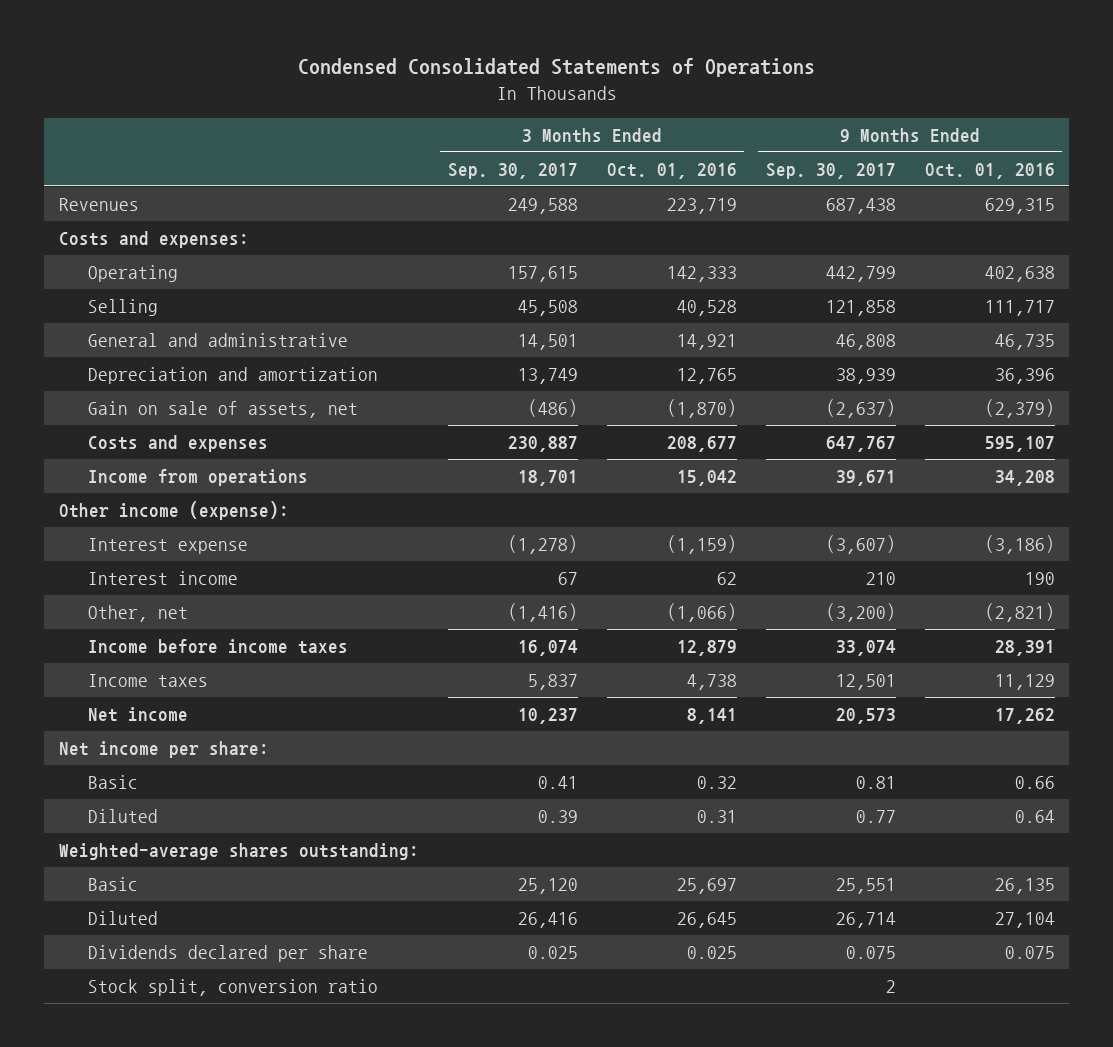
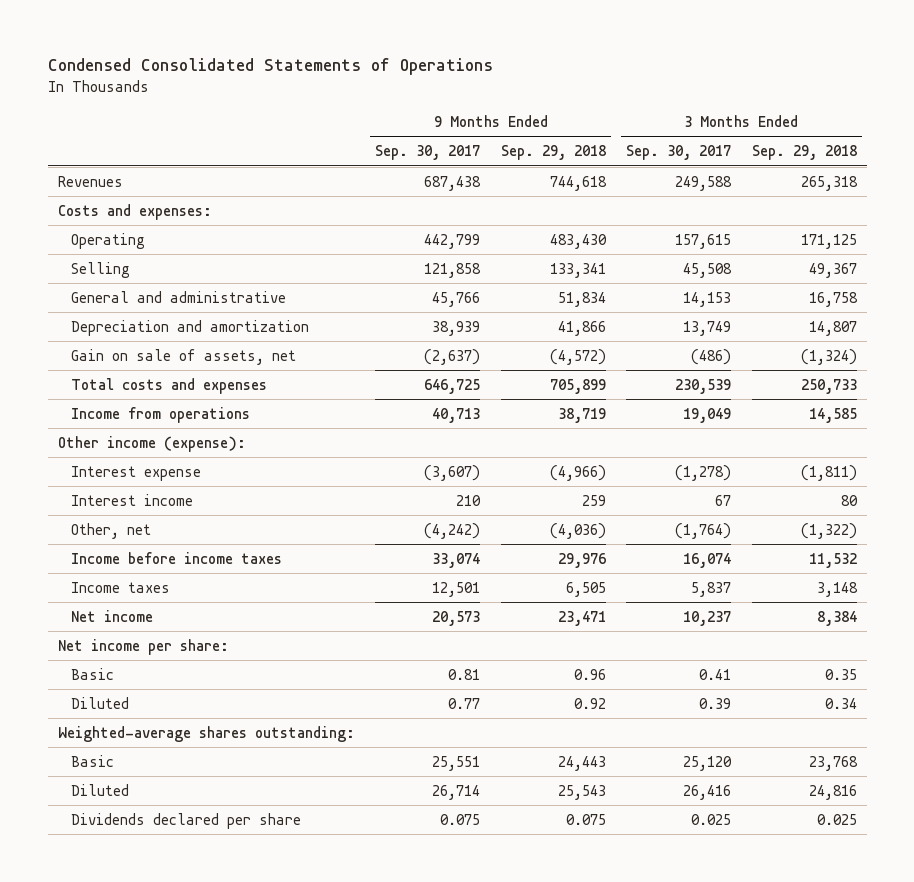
- | 3 Months Ended Sep. 30, 2017 | 3 Months Ended Oct. 01, 2016 | 9 Months Ended Sep. 30, 2017 | 9 Months Ended Oct. 01, 2016
+ | 9 Months Ended Sep. 30, 2017 | 9 Months Ended Sep. 29, 2018 | 3 Months Ended Sep. 30, 2017 | 3 Months Ended Sep. 29, 2018
- General and administrative | 14,501 | 14,921 | 46,808 | 46,735
+ General and administrative | 45,766 | 51,834 | 14,153 | 16,758
- Costs and expenses | 230,887 | 208,677 | 647,767 | 595,107
- Income from operations | 18,701 | 15,042 | 39,671 | 34,208
+ Total costs and expenses | 646,725 | 705,899 | 230,539 | 250,733
+ Income from operations | 40,713 | 38,719 | 19,049 | 14,585
- Other, net | (1,416) | (1,066) | (3,200) | (2,821)
+ Other, net | (4,242) | (4,036) | (1,764) | (1,322)
- Stock split, conversion ratio | | | 2 |

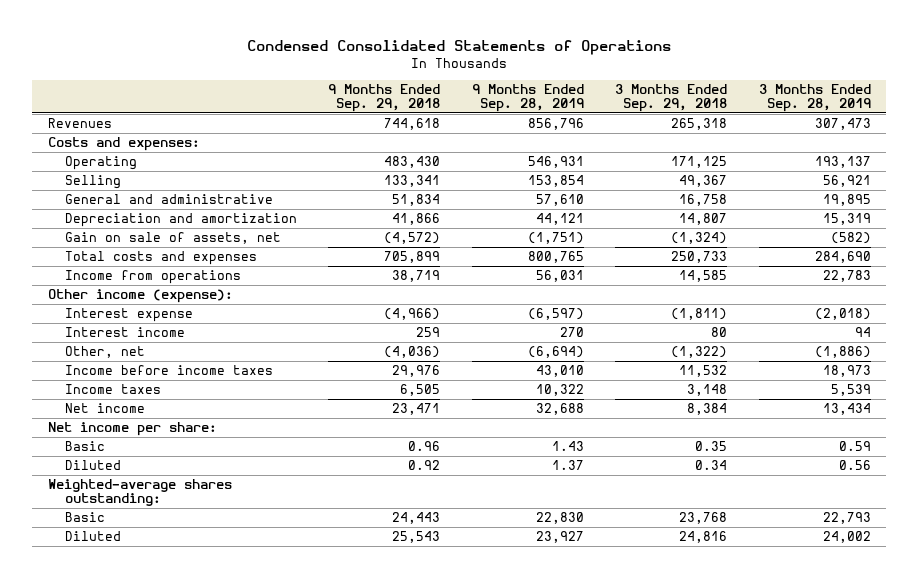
- | 9 Months Ended Sep. 30, 2017 | 9 Months Ended Sep. 29, 2018 | 3 Months Ended Sep. 30, 2017 | 3 Months Ended Sep. 29, 2018
+ | 9 Months Ended Sep. 29, 2018 | 9 Months Ended Sep. 28, 2019 | 3 Months Ended Sep. 29, 2018 | 3 Months Ended Sep. 28, 2019
- Dividends declared per share | 0.075 | 0.075 | 0.025 | 0.025

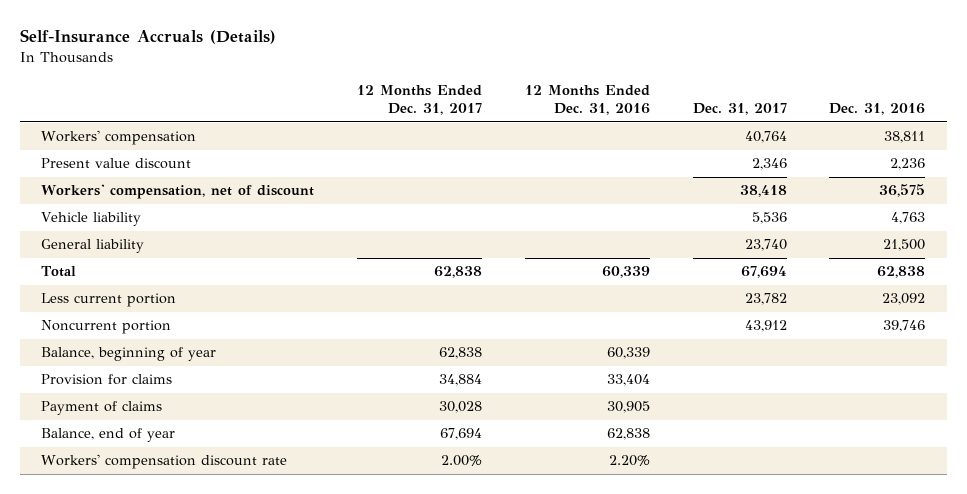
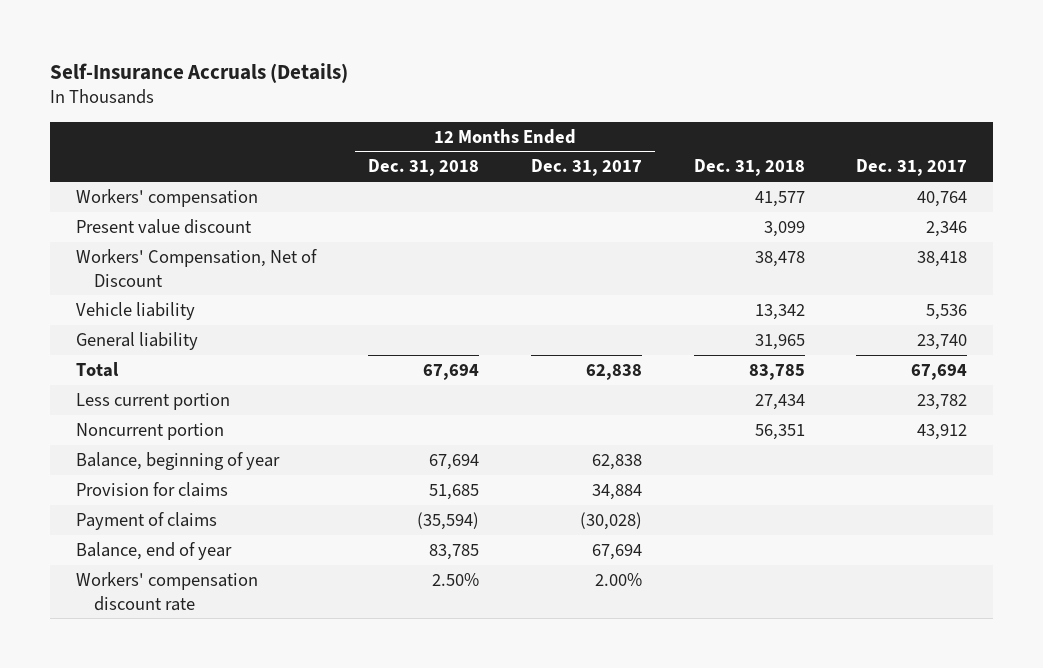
- | 12 Months Ended Dec. 31, 2017 | 12 Months Ended Dec. 31, 2016 | Dec. 31, 2017 | Dec. 31, 2016
+ | 12 Months Ended Dec. 31, 2018 | 12 Months Ended Dec. 31, 2017 | Dec. 31, 2018 | Dec. 31, 2017
- Workers' compensation, net of discount | | | 38,418 | 36,575
+ Workers' Compensation, Net of Discount | | | 38,478 | 38,418
- Payment of claims | 30,028 | 30,905 | |
+ Payment of claims | (35,594) | (30,028) | |

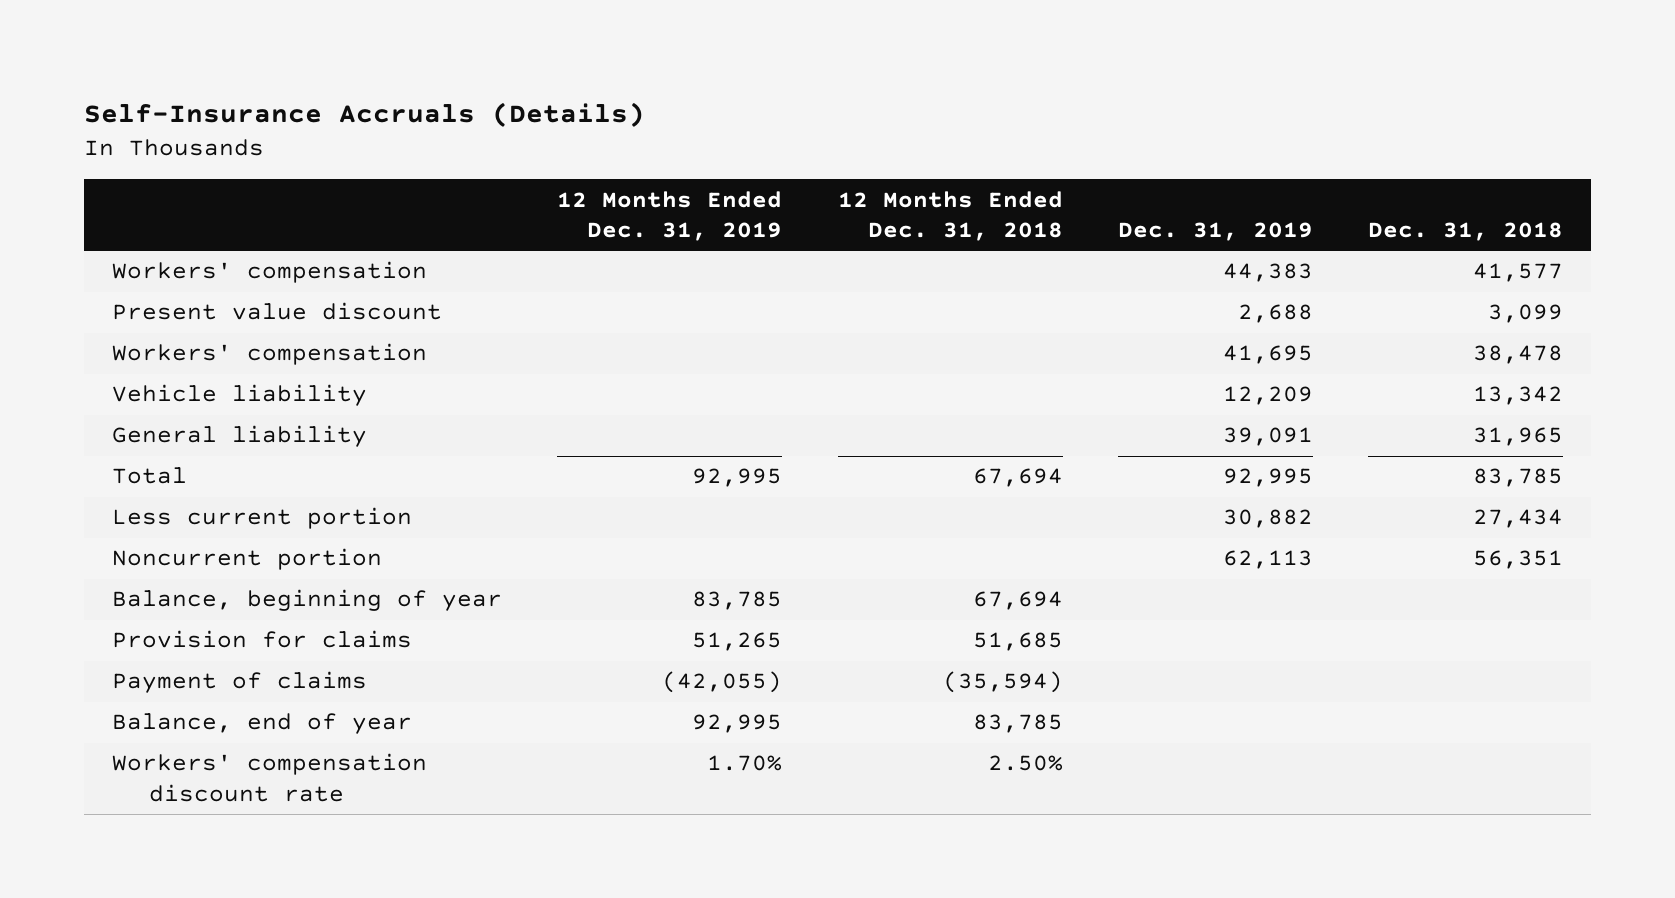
- | 12 Months Ended Dec. 31, 2018 | 12 Months Ended Dec. 31, 2017 | Dec. 31, 2018 | Dec. 31, 2017
+ | 12 Months Ended Dec. 31, 2019 | 12 Months Ended Dec. 31, 2018 | Dec. 31, 2019 | Dec. 31, 2018
- Workers' Compensation, Net of Discount | | | 38,478 | 38,418
+ Workers' compensation | | | 41,695 | 38,478

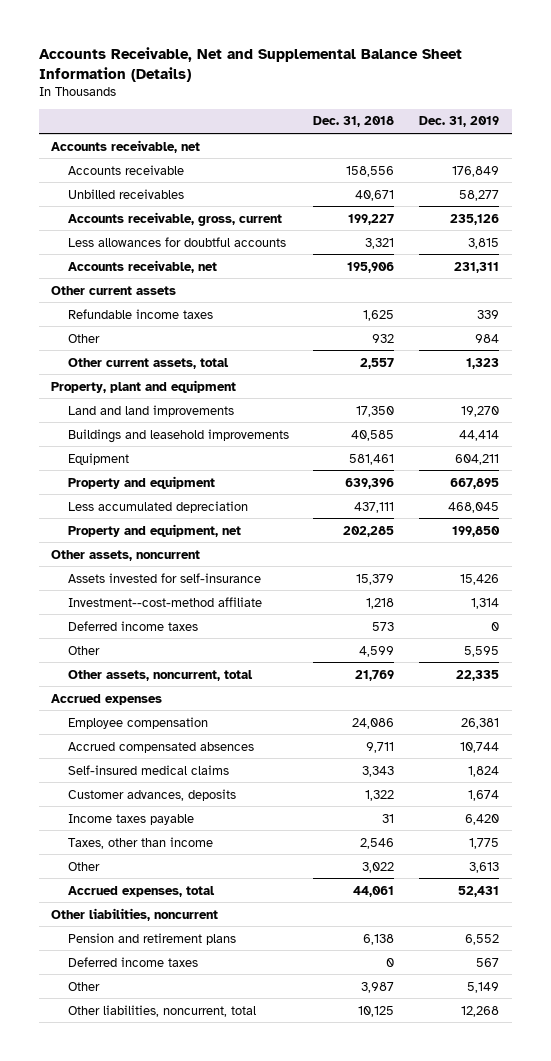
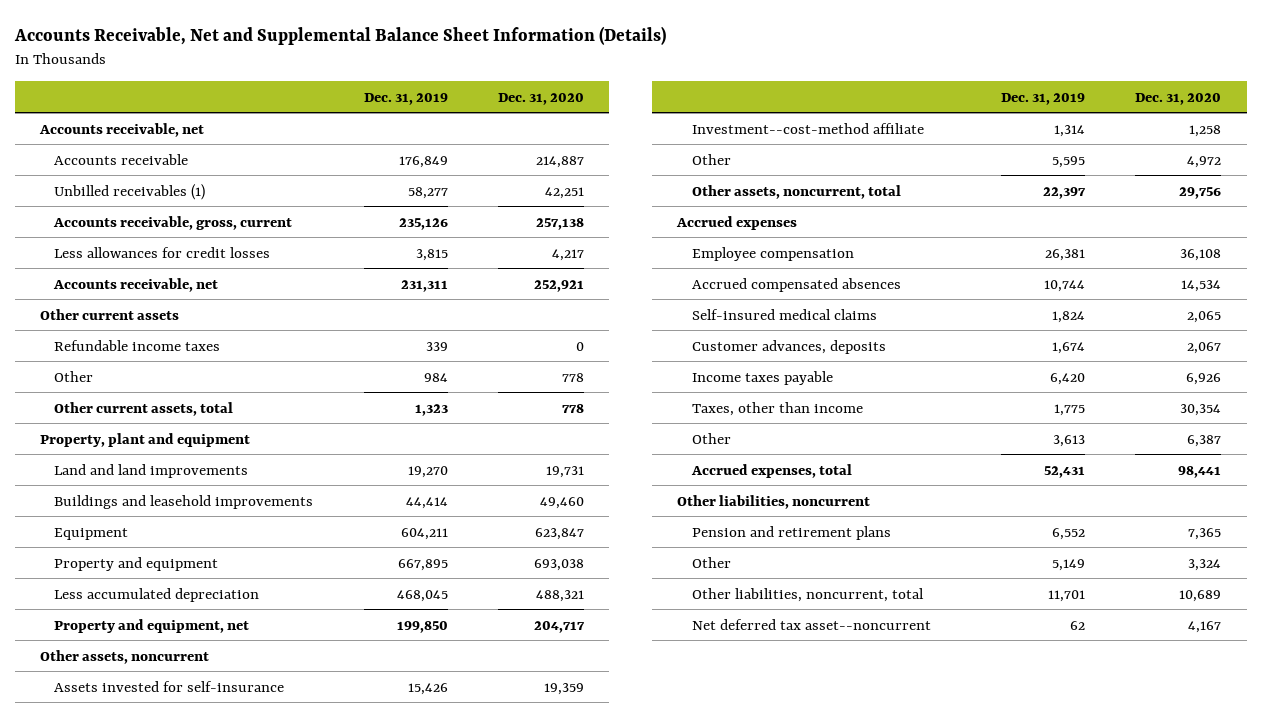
- | Dec. 31, 2018 | Dec. 31, 2019
+ | Dec. 31, 2019 | Dec. 31, 2020
- Unbilled receivables | 40,671 | 58,277
+ Unbilled receivables (1) | 58,277 | 42,251
- Less allowances for doubtful accounts | 3,321 | 3,815
+ Less allowances for credit losses | 3,815 | 4,217
- Deferred income taxes | 573 | 0
- Other assets, noncurrent, total | 21,769 | 22,335
+ Other assets, noncurrent, total | 22,397 | 29,756
- Deferred income taxes | 0 | 567
- Other liabilities, noncurrent, total | 10,125 | 12,268
+ Other liabilities, noncurrent, total | 11,701 | 10,689
+ Net deferred tax asset--noncurrent | 62 | 4,167

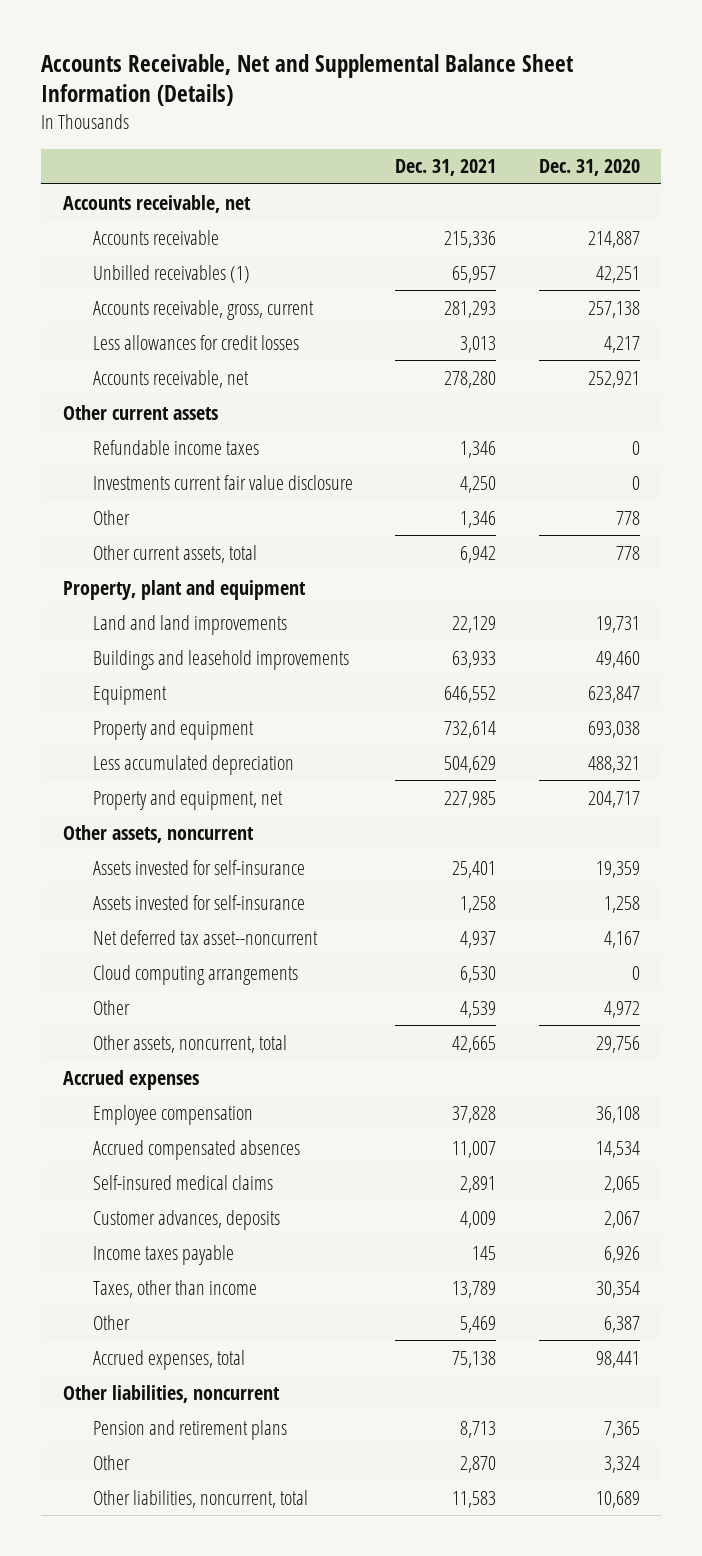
- | Dec. 31, 2019 | Dec. 31, 2020
+ | Dec. 31, 2021 | Dec. 31, 2020
+ Investments current fair value disclosure | 4,250 | 0
- Investment--cost-method affiliate | 1,314 | 1,258
+ Assets invested for self-insurance | 1,258 | 1,258
moved up: Net deferred tax asset--noncurrent | 4,937 | 4,167
+ Cloud computing arrangements | 6,530 | 0

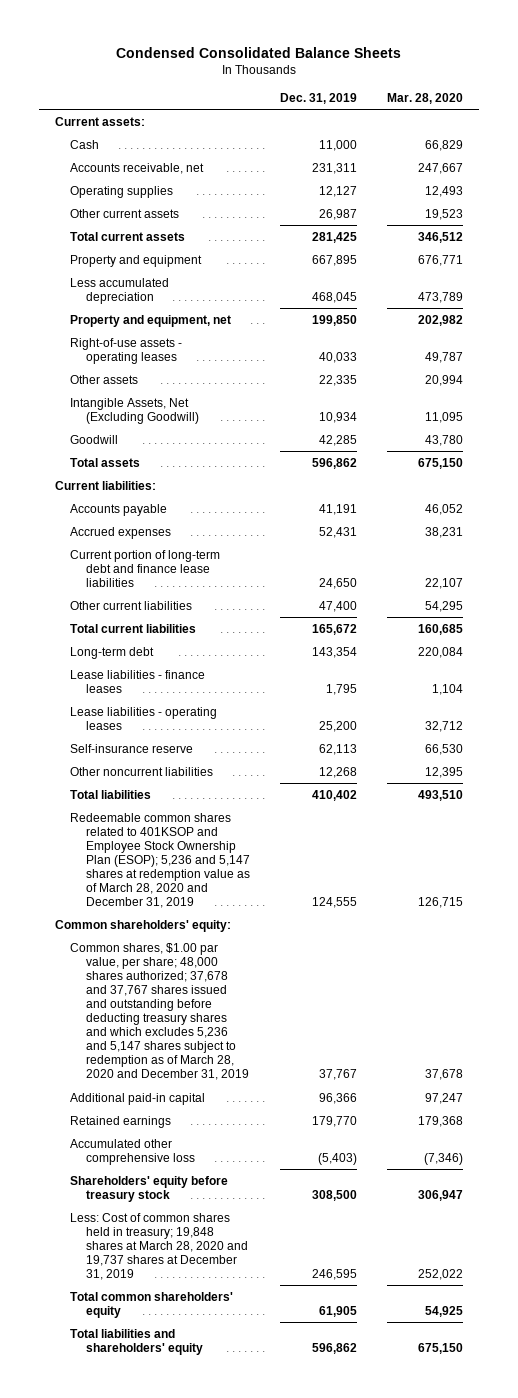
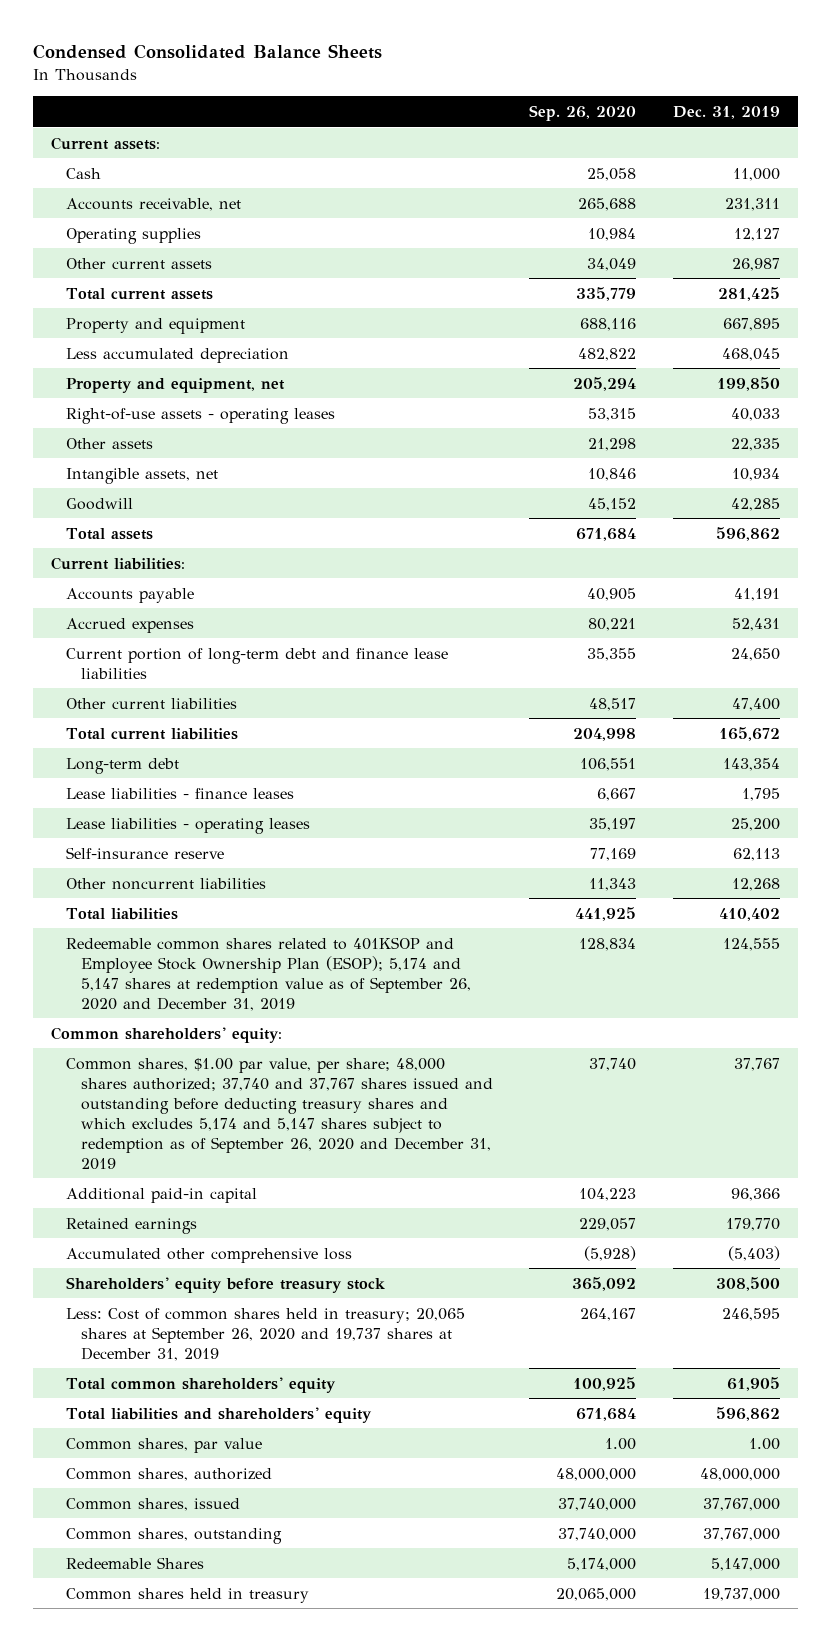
- | Dec. 31, 2019 | Mar. 28, 2020
+ | Sep. 26, 2020 | Dec. 31, 2019
- Intangible Assets, Net (Excluding Goodwill) | 10,934 | 11,095
+ Intangible assets, net | 10,846 | 10,934
- Redeemable common shares related to 401KSOP and Employee Stock Ownership Plan (ESOP); 5,236 and 5,147 shares at redemption value as of March 28, 2020 and December 31, 2019 | 124,555 | 126,715
+ Redeemable common shares related to 401KSOP and Employee Stock Ownership Plan (ESOP); 5,174 and 5,147 shares at redemption value as of September 26, 2020 and December 31, 2019 | 128,834 | 124,555
- Common shares, $1.00 par value, per share; 48,000 shares authorized; 37,678 and 37,767 shares issued and outstanding before deducting treasury shares and which excludes 5,236 and 5,147 shares subject to redemption as of March 28, 2020 and December 31, 2019 | 37,767 | 37,678
+ Common shares, $1.00 par value, per share; 48,000 shares authorized; 37,740 and 37,767 shares issued and outstanding before deducting treasury shares and which excludes 5,174 and 5,147 shares subject to redemption as of September 26, 2020 and December 31, 2019 | 37,740 | 37,767
- Less: Cost of common shares held in treasury; 19,848 shares at March 28, 2020 and 19,737 shares at December 31, 2019 | 246,595 | 252,022
+ Less: Cost of common shares held in treasury; 20,065 shares at September 26, 2020 and 19,737 shares at December 31, 2019 | 264,167 | 246,595
+ Common shares, par value | 1.00 | 1.00
+ Common shares, authorized | 48,000,000 | 48,000,000
+ Common shares, issued | 37,740,000 | 37,767,000
+ Common shares, outstanding | 37,740,000 | 37,767,000
+ Redeemable Shares | 5,174,000 | 5,147,000
+ Common shares held in treasury | 20,065,000 | 19,737,000

